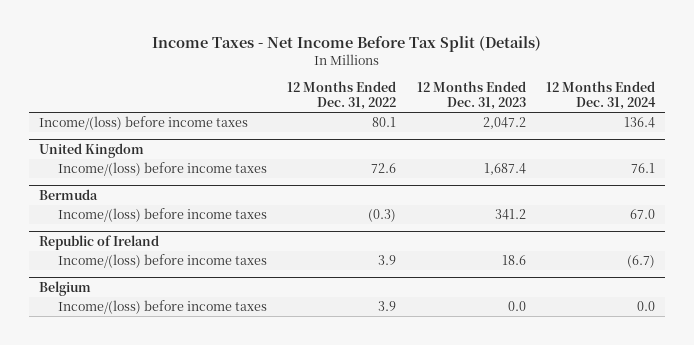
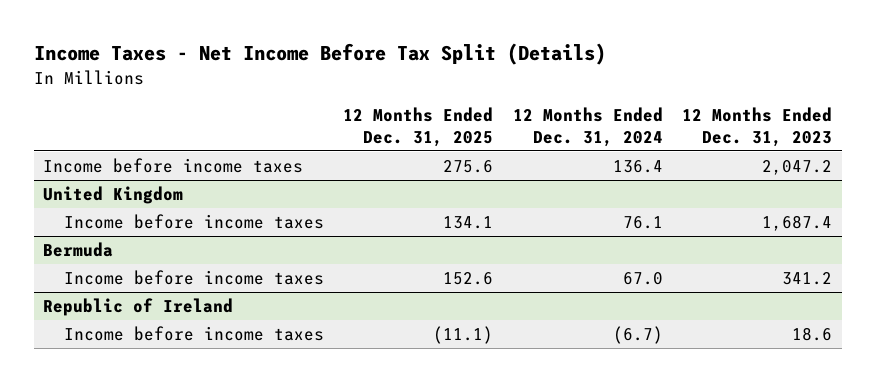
- | 12 Months Ended Dec. 31, 2022 | 12 Months Ended Dec. 31, 2023 | 12 Months Ended Dec. 31, 2024
+ | 12 Months Ended Dec. 31, 2025 | 12 Months Ended Dec. 31, 2024 | 12 Months Ended Dec. 31, 2023
- Income/(loss) before income taxes | 80.1 | 2,047.2 | 136.4
+ Income before income taxes | 275.6 | 136.4 | 2,047.2
@ United Kingdom
- Income/(loss) before income taxes | 72.6 | 1,687.4 | 76.1
+ Income before income taxes | 134.1 | 76.1 | 1,687.4
@ Bermuda
- Income/(loss) before income taxes | (0.3) | 341.2 | 67.0
+ Income before income taxes | 152.6 | 67.0 | 341.2
@ Republic of Ireland
- Income/(loss) before income taxes | 3.9 | 18.6 | (6.7)
- Belgium
- Income/(loss) before income taxes | 3.9 | 0.0 | 0.0
@ Republic of Ireland
+ Income before income taxes | (11.1) | (6.7) | 18.6

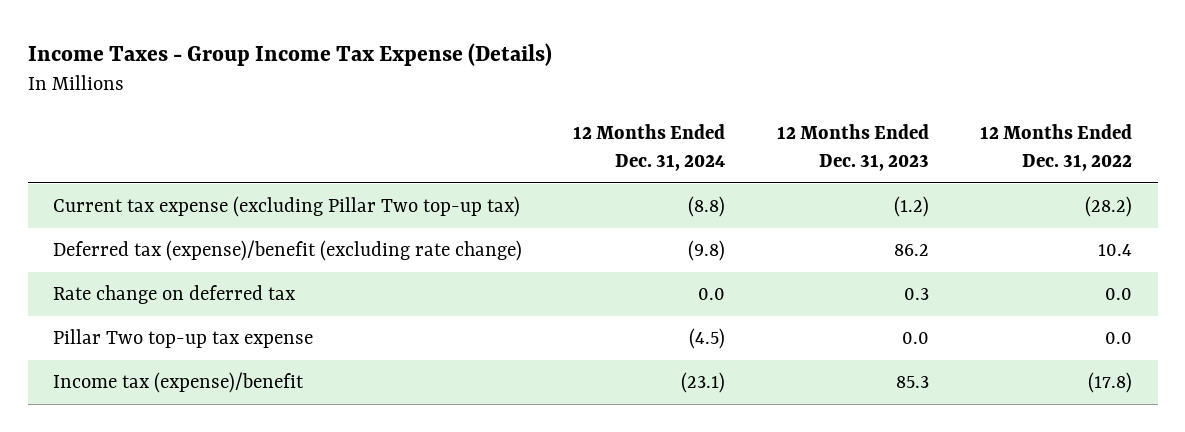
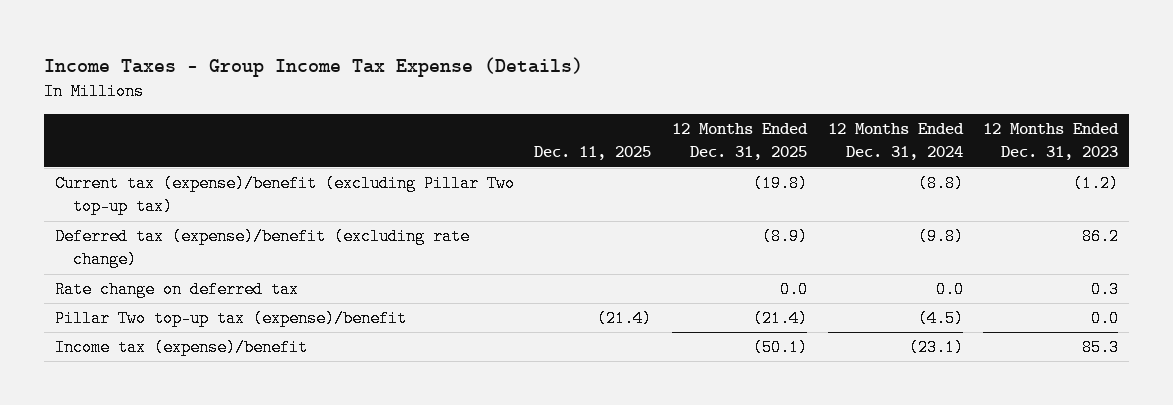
- | 12 Months Ended Dec. 31, 2024 | 12 Months Ended Dec. 31, 2023 | 12 Months Ended Dec. 31, 2022
+ | Dec. 11, 2025 | 12 Months Ended Dec. 31, 2025 | 12 Months Ended Dec. 31, 2024 | 12 Months Ended Dec. 31, 2023
- Current tax expense (excluding Pillar Two top-up tax) | (8.8) | (1.2) | (28.2)
+ Current tax (expense)/benefit (excluding Pillar Two top-up tax) | | (19.8) | (8.8) | (1.2)
- Pillar Two top-up tax expense | (4.5) | 0.0 | 0.0
+ Pillar Two top-up tax (expense)/benefit | (21.4) | (21.4) | (4.5) | 0.0

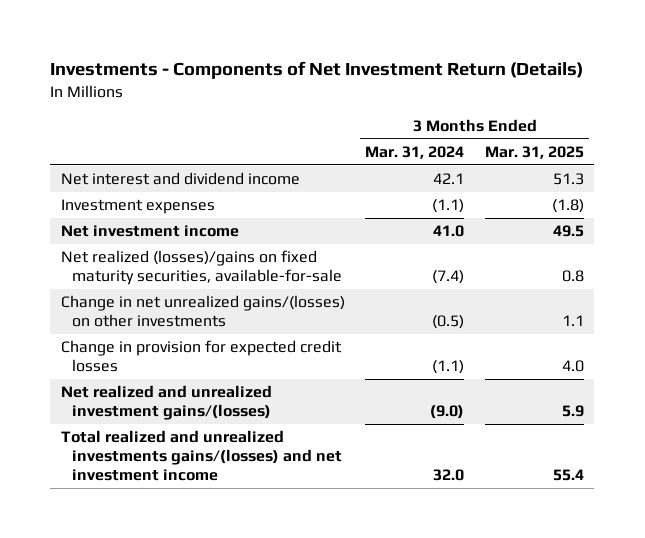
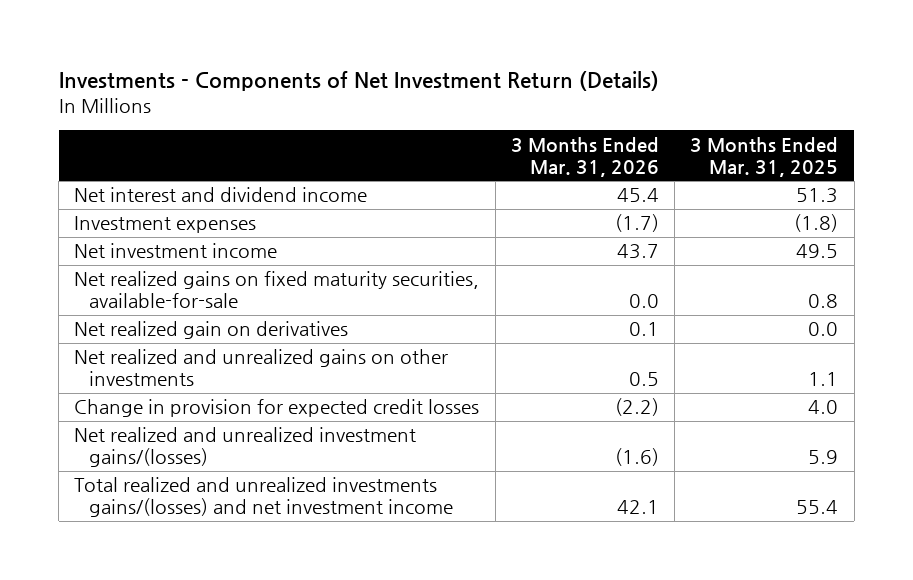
- | 3 Months Ended Mar. 31, 2024 | 3 Months Ended Mar. 31, 2025
+ | 3 Months Ended Mar. 31, 2026 | 3 Months Ended Mar. 31, 2025
- Net realized (losses)/gains on fixed maturity securities, available-for-sale | (7.4) | 0.8
- Change in net unrealized gains/(losses) on other investments | (0.5) | 1.1
+ Net realized gains on fixed maturity securities, available-for-sale | 0.0 | 0.8
+ Net realized gain on derivatives | 0.1 | 0.0
+ Net realized and unrealized gains on other investments | 0.5 | 1.1

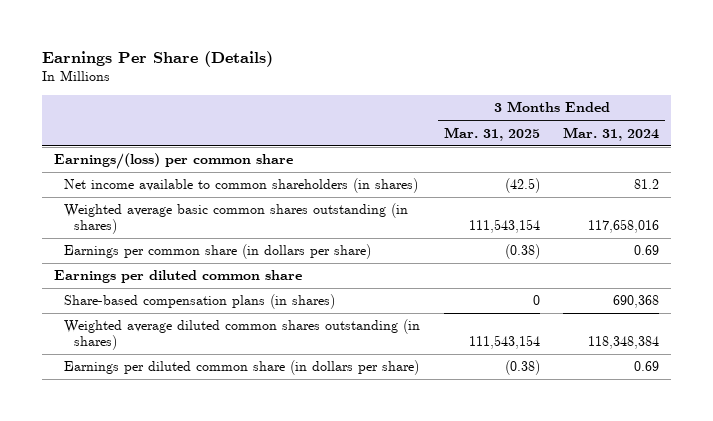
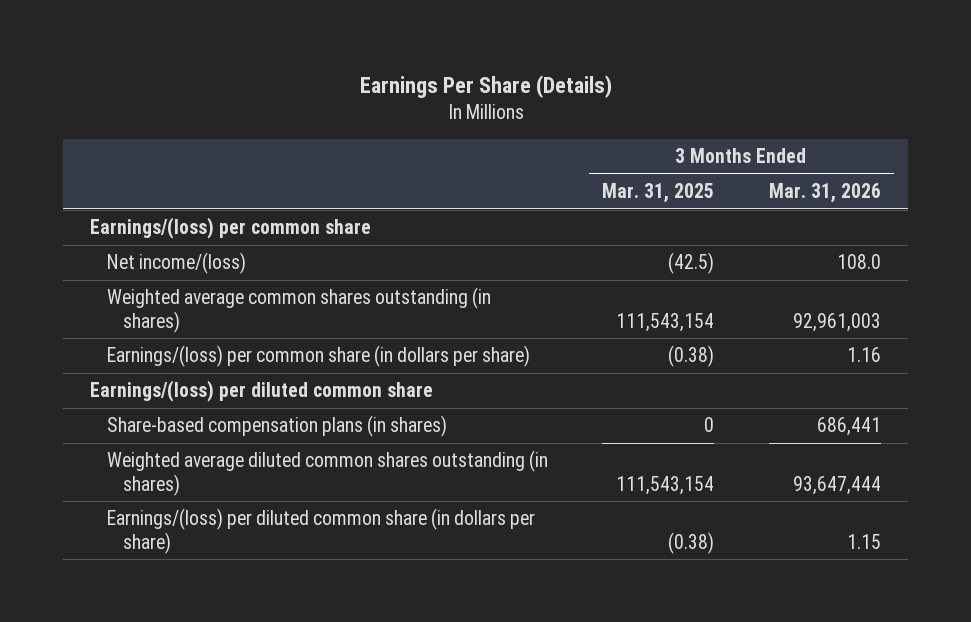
- | 3 Months Ended Mar. 31, 2025 | 3 Months Ended Mar. 31, 2024
+ | 3 Months Ended Mar. 31, 2025 | 3 Months Ended Mar. 31, 2026
- Net income available to common shareholders (in shares) | (42.5) | 81.2
- Weighted average basic common shares outstanding (in shares) | 111,543,154 | 117,658,016
- Earnings per common share (in dollars per share) | (0.38) | 0.69
- Earnings per diluted common share
+ Net income/(loss) | (42.5) | 108.0
+ Weighted average common shares outstanding (in shares) | 111,543,154 | 92,961,003
+ Earnings/(loss) per common share (in dollars per share) | (0.38) | 1.16
+ Earnings/(loss) per diluted common share
- Earnings per diluted common share (in dollars per share) | (0.38) | 0.69
+ Earnings/(loss) per diluted common share (in dollars per share) | (0.38) | 1.15

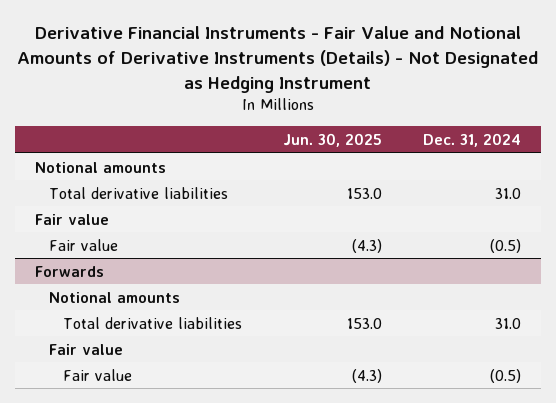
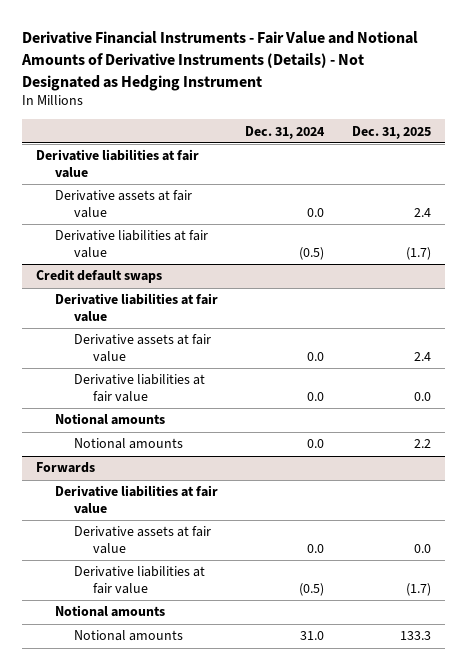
- | Jun. 30, 2025 | Dec. 31, 2024
+ | Dec. 31, 2024 | Dec. 31, 2025
+ Derivative liabilities at fair value
+ Derivative assets at fair value | 0.0 | 2.4
+ Derivative liabilities at fair value | (0.5) | (1.7)
+ Credit default swaps
+ Derivative liabilities at fair value
+ Derivative assets at fair value | 0.0 | 2.4
+ Derivative liabilities at fair value | 0.0 | 0.0
- Total derivative liabilities | 153.0 | 31.0
- Fair value
- Fair value | (4.3) | (0.5)
+ Notional amounts | 0.0 | 2.2
@ Forwards
+ Derivative liabilities at fair value
+ Derivative assets at fair value | 0.0 | 0.0
+ Derivative liabilities at fair value | (0.5) | (1.7)
- Total derivative liabilities | 153.0 | 31.0
- Fair value
- Fair value | (4.3) | (0.5)
+ Notional amounts | 31.0 | 133.3

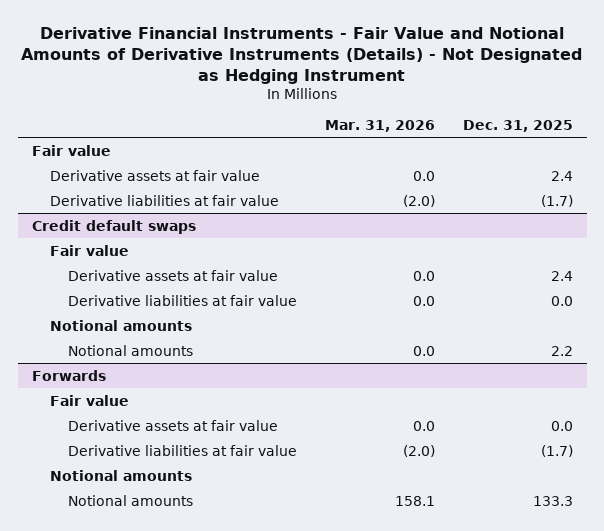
- | Dec. 31, 2024 | Dec. 31, 2025
+ | Mar. 31, 2026 | Dec. 31, 2025
- Derivative liabilities at fair value
+ Fair value
@ Credit default swaps
- Derivative liabilities at fair value
+ Fair value
@ Forwards
- Derivative liabilities at fair value
+ Fair value

